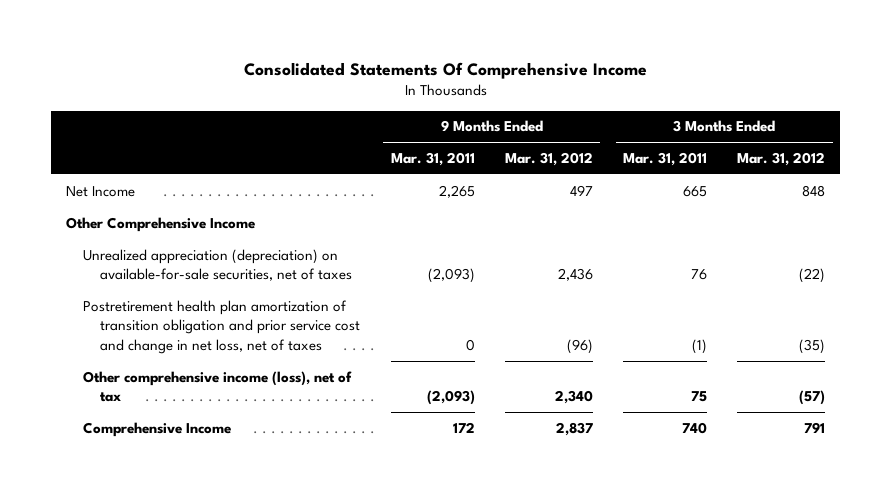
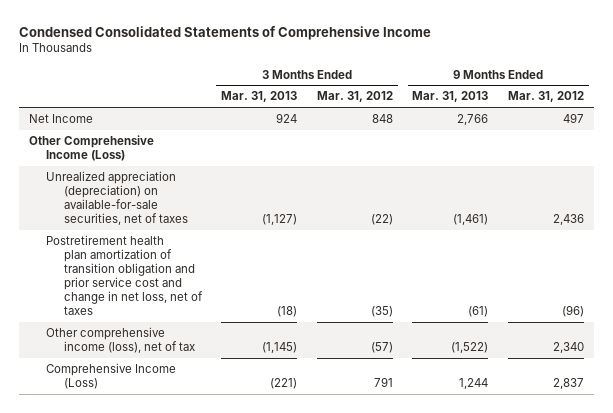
- Consolidated Statements Of Comprehensive Income
+ Condensed Consolidated Statements of Comprehensive Income
- | 9 Months Ended Mar. 31, 2011 | 9 Months Ended Mar. 31, 2012 | 3 Months Ended Mar. 31, 2011 | 3 Months Ended Mar. 31, 2012
+ | 3 Months Ended Mar. 31, 2013 | 3 Months Ended Mar. 31, 2012 | 9 Months Ended Mar. 31, 2013 | 9 Months Ended Mar. 31, 2012
- Other Comprehensive Income
+ Other Comprehensive Income (Loss)
- Comprehensive Income | 172 | 2,837 | 740 | 791
+ Comprehensive Income (Loss) | (221) | 791 | 1,244 | 2,837

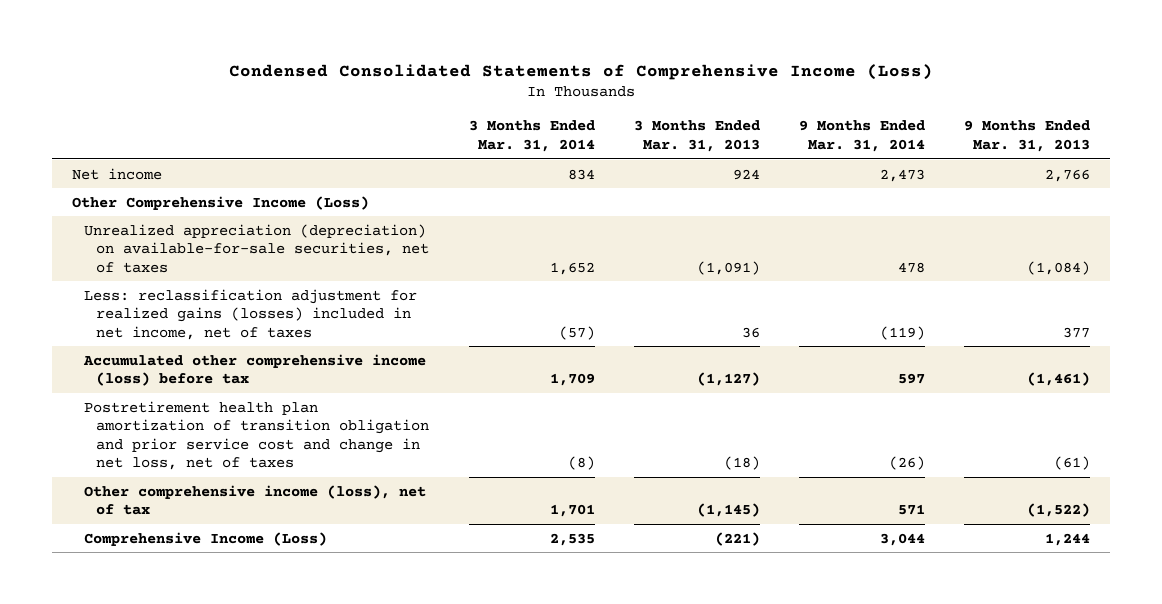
- Condensed Consolidated Statements of Comprehensive Income
+ Condensed Consolidated Statements of Comprehensive Income (Loss)
- | 3 Months Ended Mar. 31, 2013 | 3 Months Ended Mar. 31, 2012 | 9 Months Ended Mar. 31, 2013 | 9 Months Ended Mar. 31, 2012
+ | 3 Months Ended Mar. 31, 2014 | 3 Months Ended Mar. 31, 2013 | 9 Months Ended Mar. 31, 2014 | 9 Months Ended Mar. 31, 2013
- Net Income | 924 | 848 | 2,766 | 497
+ Net income | 834 | 924 | 2,473 | 2,766
- Unrealized appreciation (depreciation) on available-for-sale securities, net of taxes | (1,127) | (22) | (1,461) | 2,436
+ Unrealized appreciation (depreciation) on available-for-sale securities, net of taxes | 1,652 | (1,091) | 478 | (1,084)
+ Less: reclassification adjustment for realized gains (losses) included in net income, net of taxes | (57) | 36 | (119) | 377
+ Accumulated other comprehensive income (loss) before tax | 1,709 | (1,127) | 597 | (1,461)

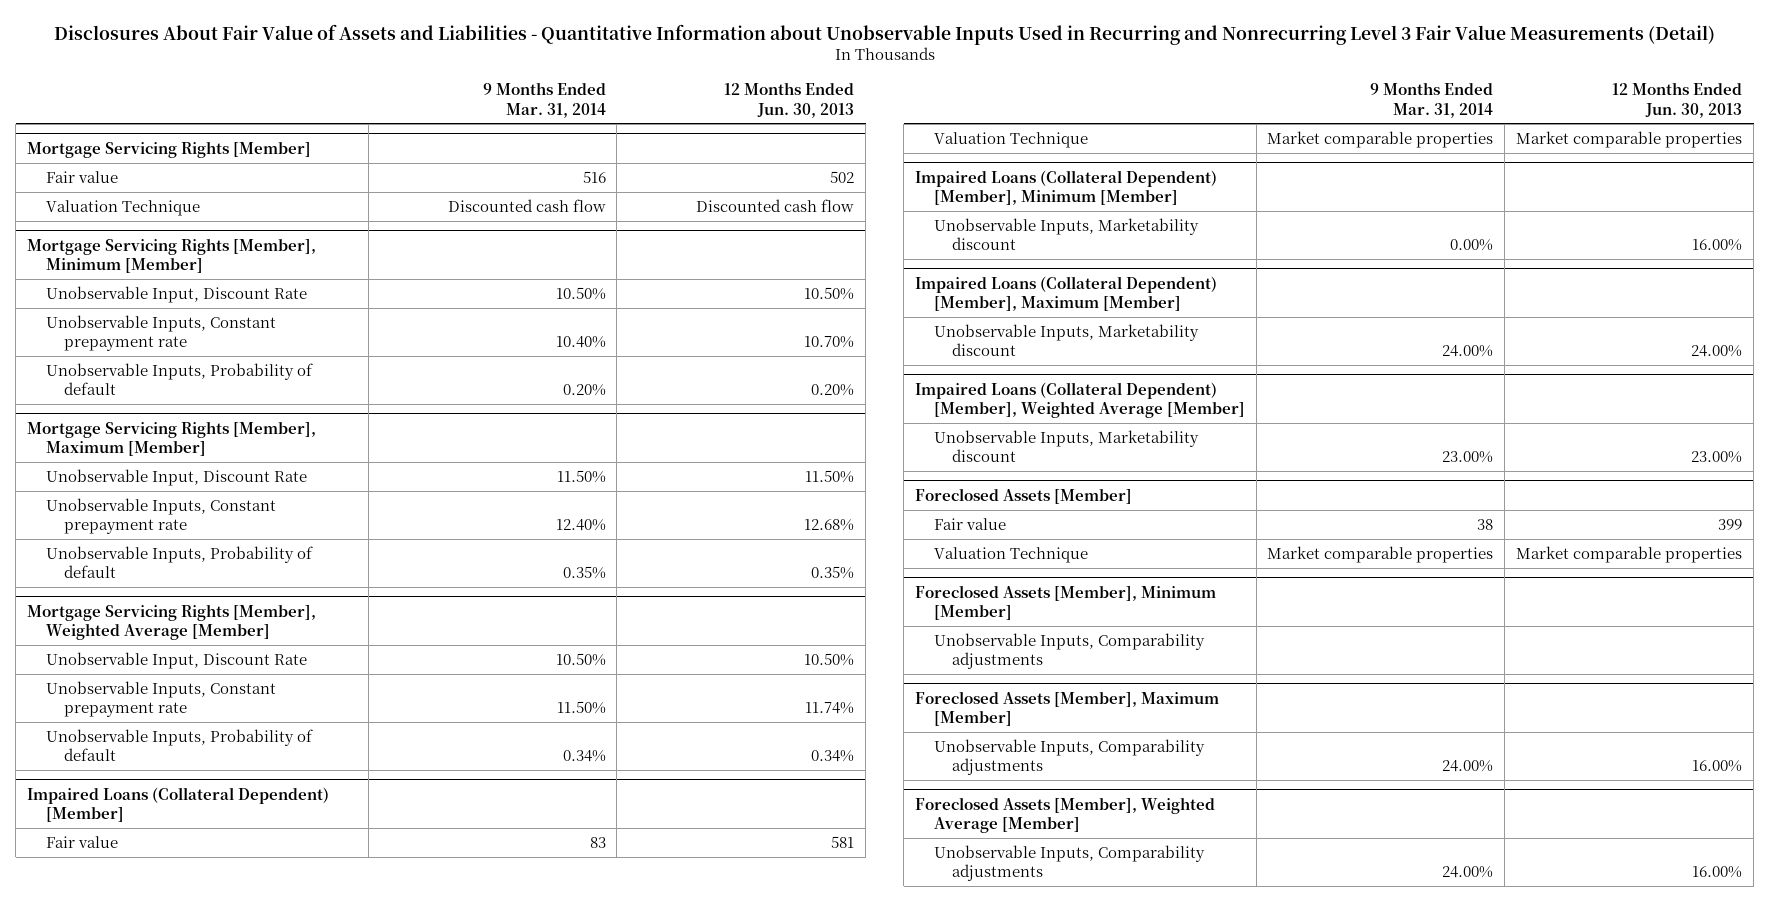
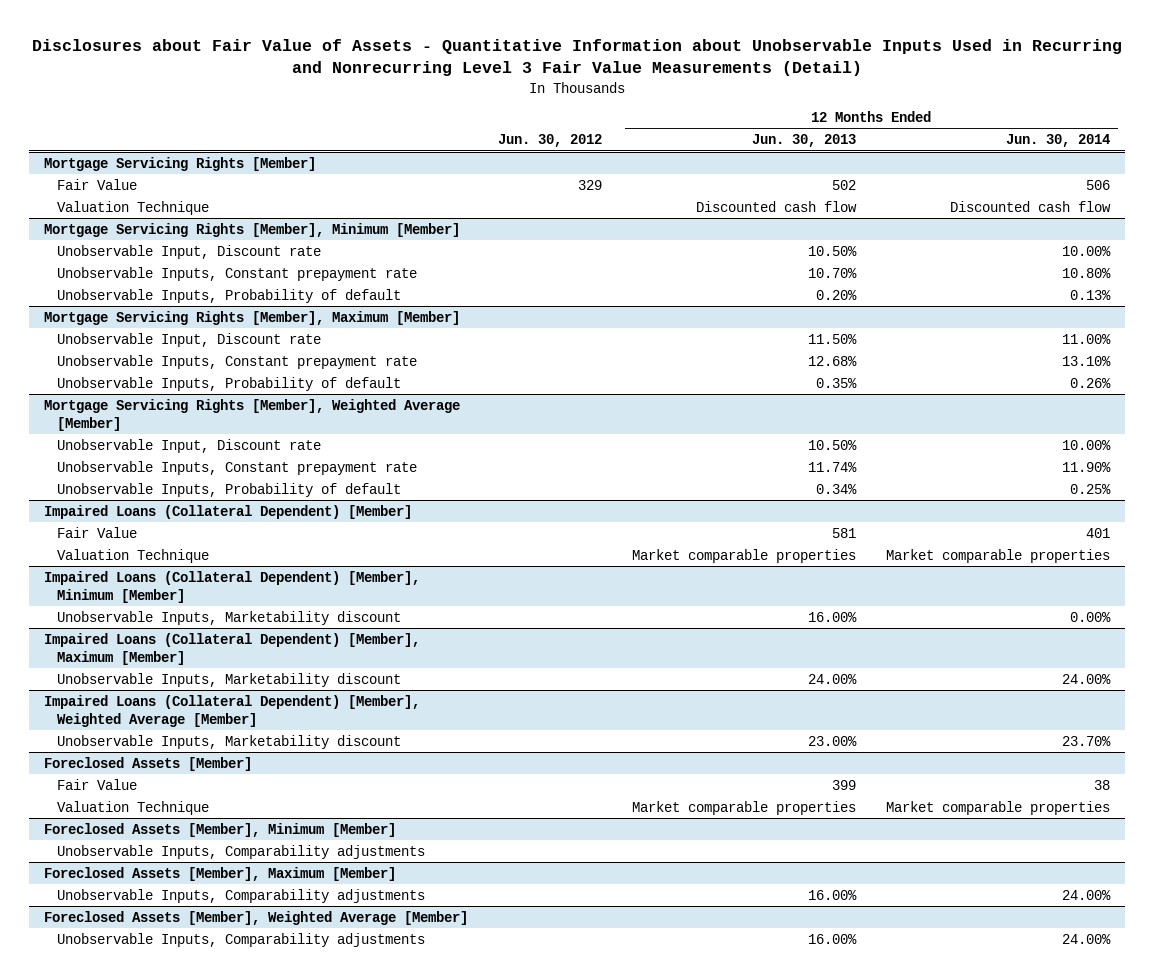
- Disclosures About Fair Value of Assets and Liabilities - Quantitative Information about Unobservable Inputs Used in Recurring and Nonrecurring Level 3 Fair Value Measurements (Detail)
+ Disclosures about Fair Value of Assets - Quantitative Information about Unobservable Inputs Used in Recurring and Nonrecurring Level 3 Fair Value Measurements (Detail)
- | 9 Months Ended Mar. 31, 2014 | 12 Months Ended Jun. 30, 2013
+ | Jun. 30, 2012 | 12 Months Ended Jun. 30, 2013 | 12 Months Ended Jun. 30, 2014
@ Mortgage Servicing Rights [Member]
- Fair value | 516 | 502
+ Fair Value | 329 | 502 | 506
@ Mortgage Servicing Rights [Member], Minimum [Member]
- Unobservable Input, Discount Rate | 10.50% | 10.50%
+ Unobservable Input, Discount rate | | 10.50% | 10.00%
@ Mortgage Servicing Rights [Member], Maximum [Member]
- Unobservable Input, Discount Rate | 11.50% | 11.50%
+ Unobservable Input, Discount rate | | 11.50% | 11.00%
@ Mortgage Servicing Rights [Member], Weighted Average [Member]
- Unobservable Input, Discount Rate | 10.50% | 10.50%
+ Unobservable Input, Discount rate | | 10.50% | 10.00%
@ Impaired Loans (Collateral Dependent) [Member]
- Fair value | 83 | 581
+ Fair Value | | 581 | 401
@ Foreclosed Assets [Member]
- Fair value | 38 | 399
+ Fair Value | | 399 | 38

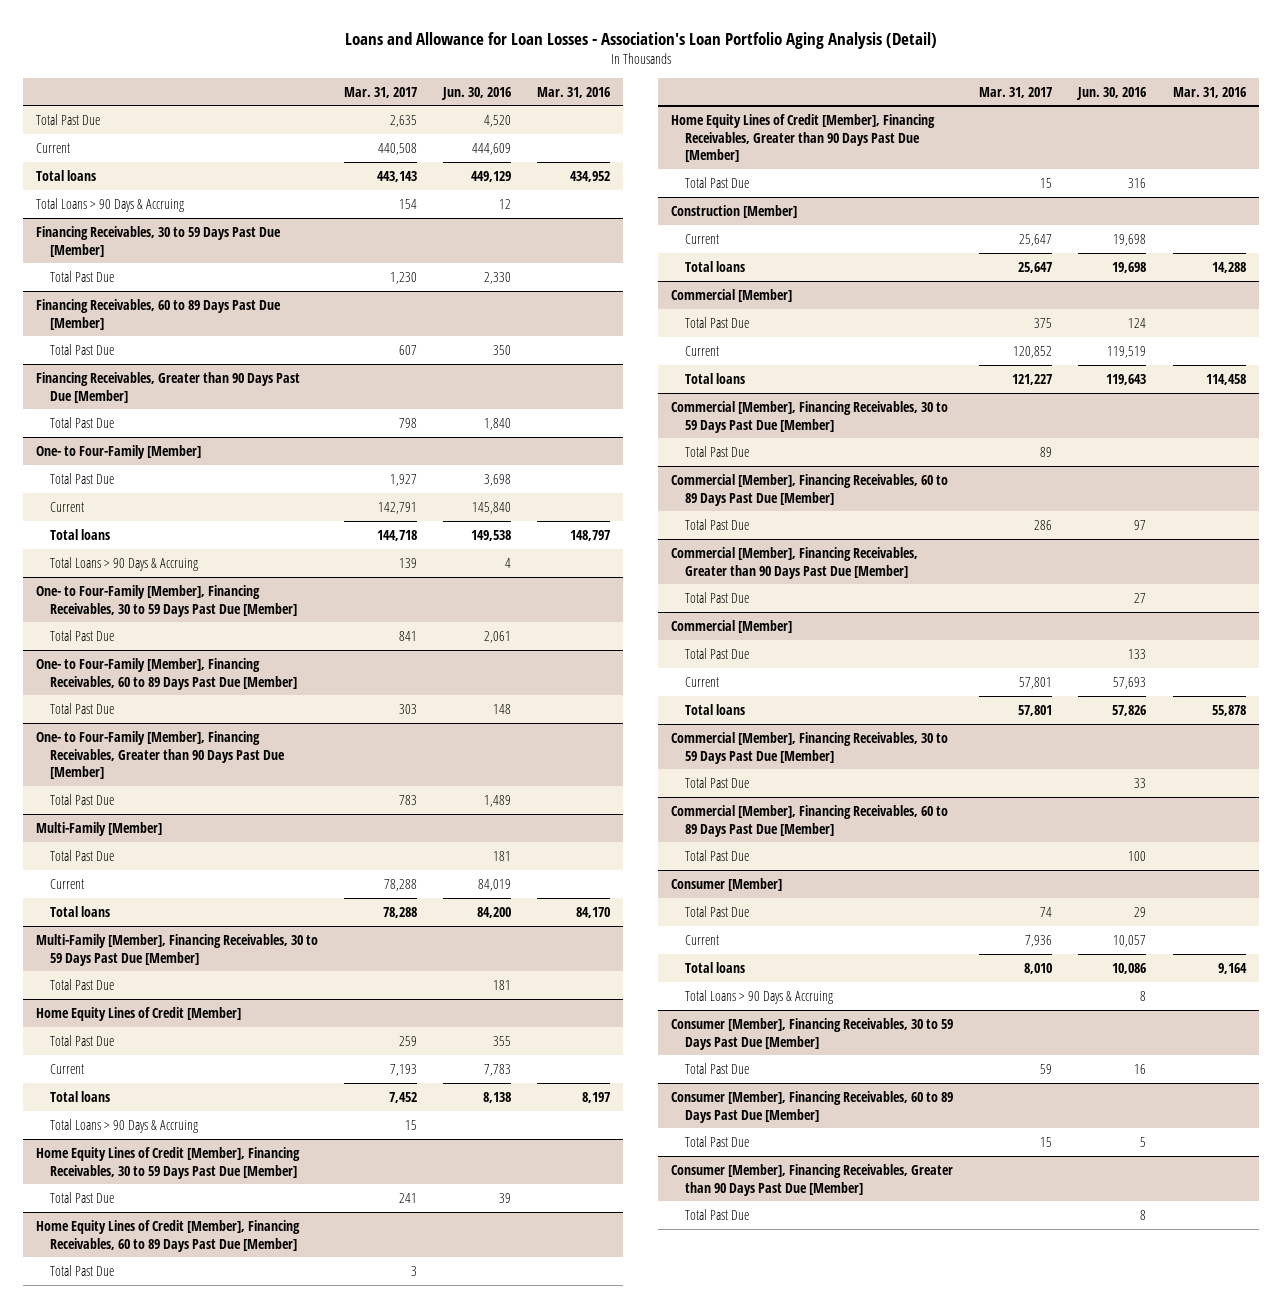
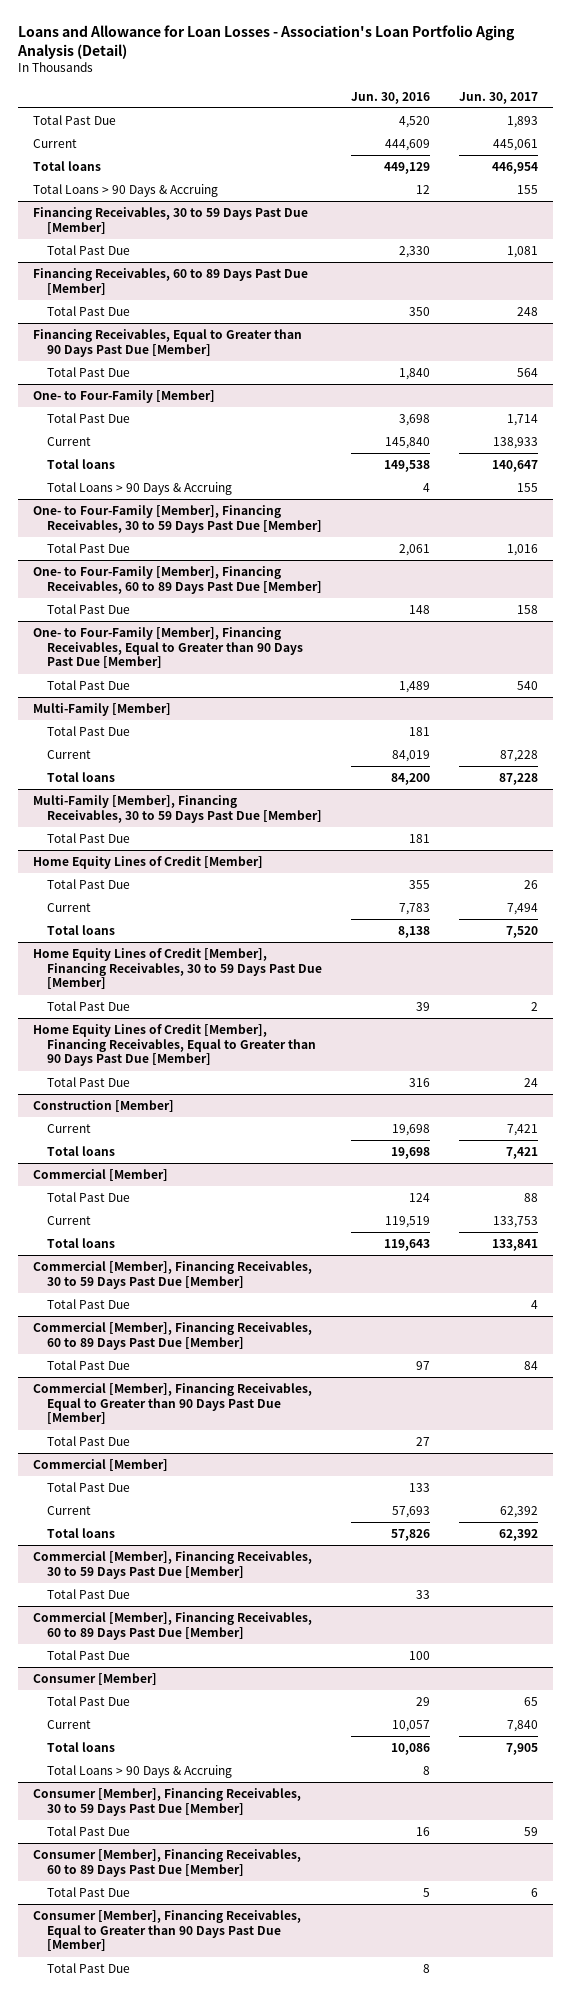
- | Mar. 31, 2017 | Jun. 30, 2016 | Mar. 31, 2016
+ | Jun. 30, 2016 | Jun. 30, 2017
- Financing Receivables, Greater than 90 Days Past Due [Member]
+ Financing Receivables, Equal to Greater than 90 Days Past Due [Member]
- One- to Four-Family [Member], Financing Receivables, Greater than 90 Days Past Due [Member]
+ One- to Four-Family [Member], Financing Receivables, Equal to Greater than 90 Days Past Due [Member]
@ Home Equity Lines of Credit [Member]
- Total Loans > 90 Days & Accruing | 15 | |
- Home Equity Lines of Credit [Member], Financing Receivables, 60 to 89 Days Past Due [Member]
- Total Past Due | 3 | |
- Home Equity Lines of Credit [Member], Financing Receivables, Greater than 90 Days Past Due [Member]
+ Home Equity Lines of Credit [Member], Financing Receivables, Equal to Greater than 90 Days Past Due [Member]
- Commercial [Member], Financing Receivables, Greater than 90 Days Past Due [Member]
+ Commercial [Member], Financing Receivables, Equal to Greater than 90 Days Past Due [Member]
- Consumer [Member], Financing Receivables, Greater than 90 Days Past Due [Member]
+ Consumer [Member], Financing Receivables, Equal to Greater than 90 Days Past Due [Member]

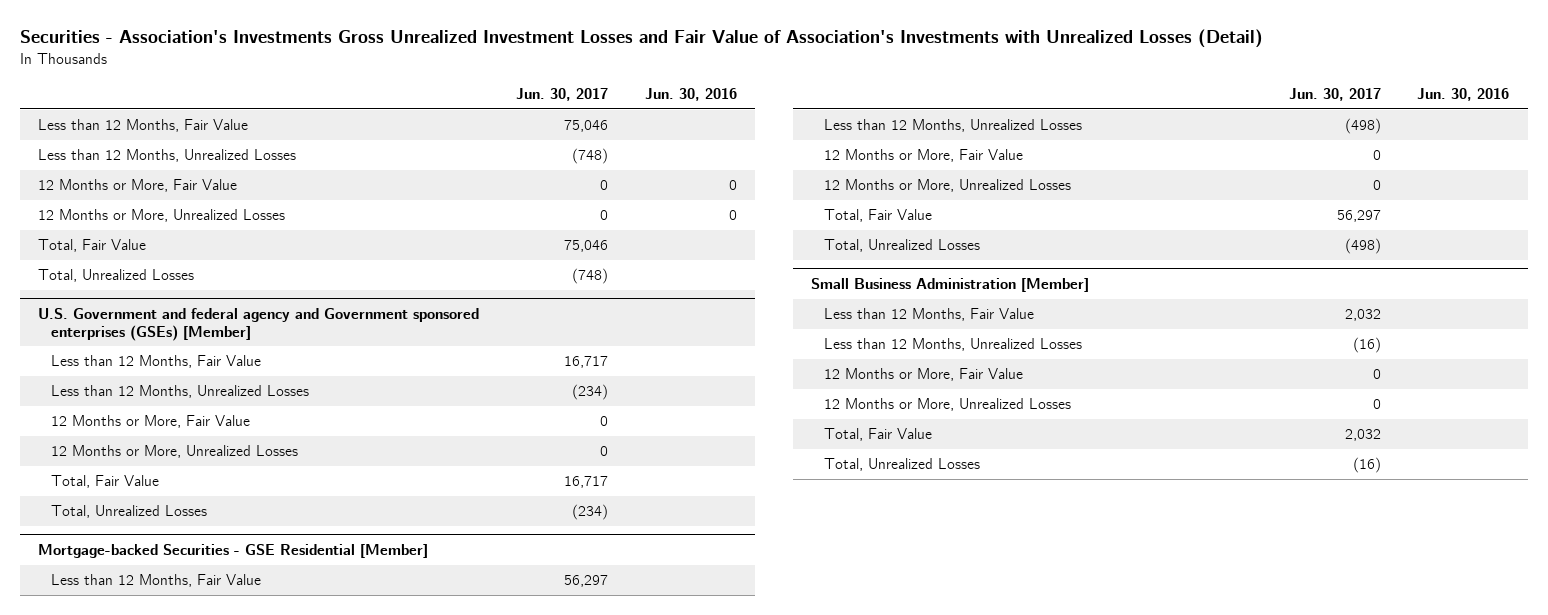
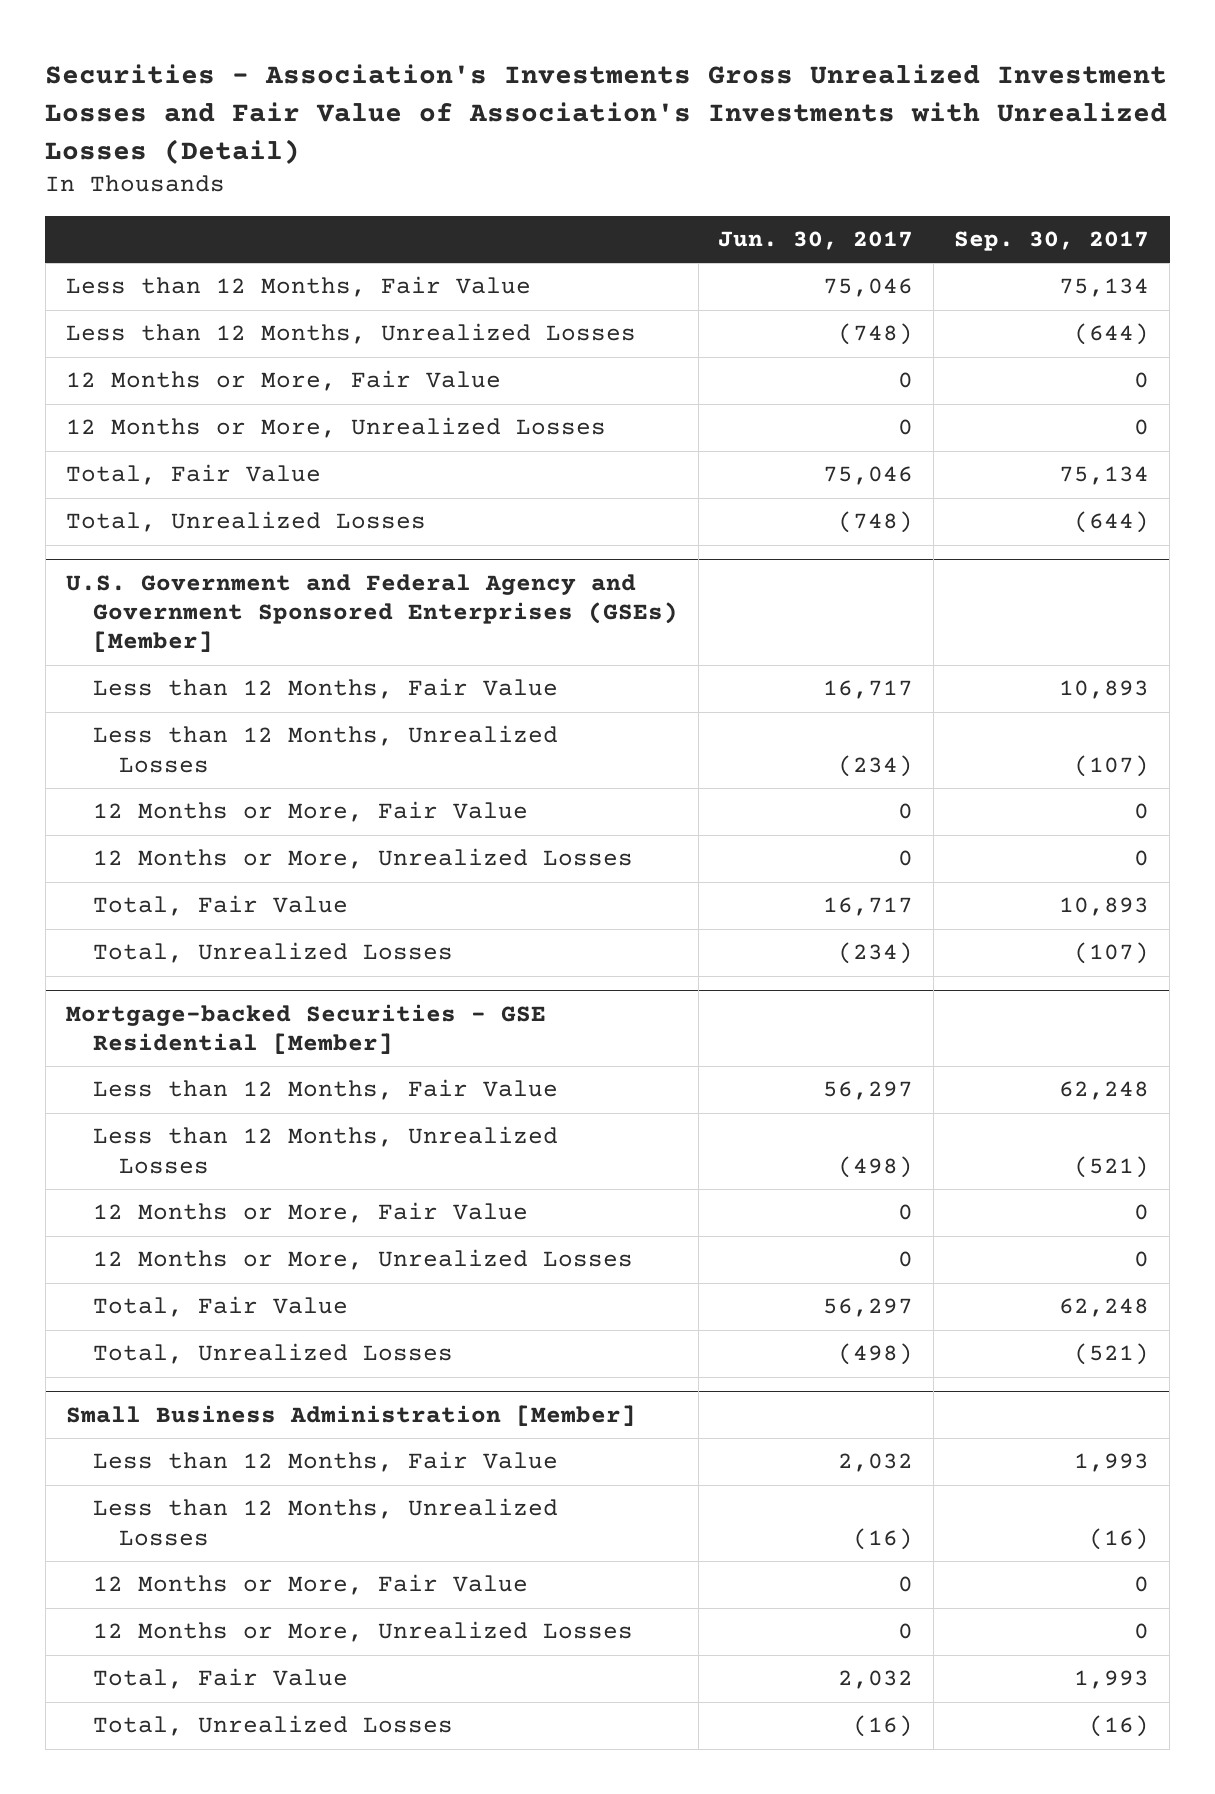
- | Jun. 30, 2017 | Jun. 30, 2016
+ | Jun. 30, 2017 | Sep. 30, 2017
- U.S. Government and federal agency and Government sponsored enterprises (GSEs) [Member]
+ U.S. Government and Federal Agency and Government Sponsored Enterprises (GSEs) [Member]

